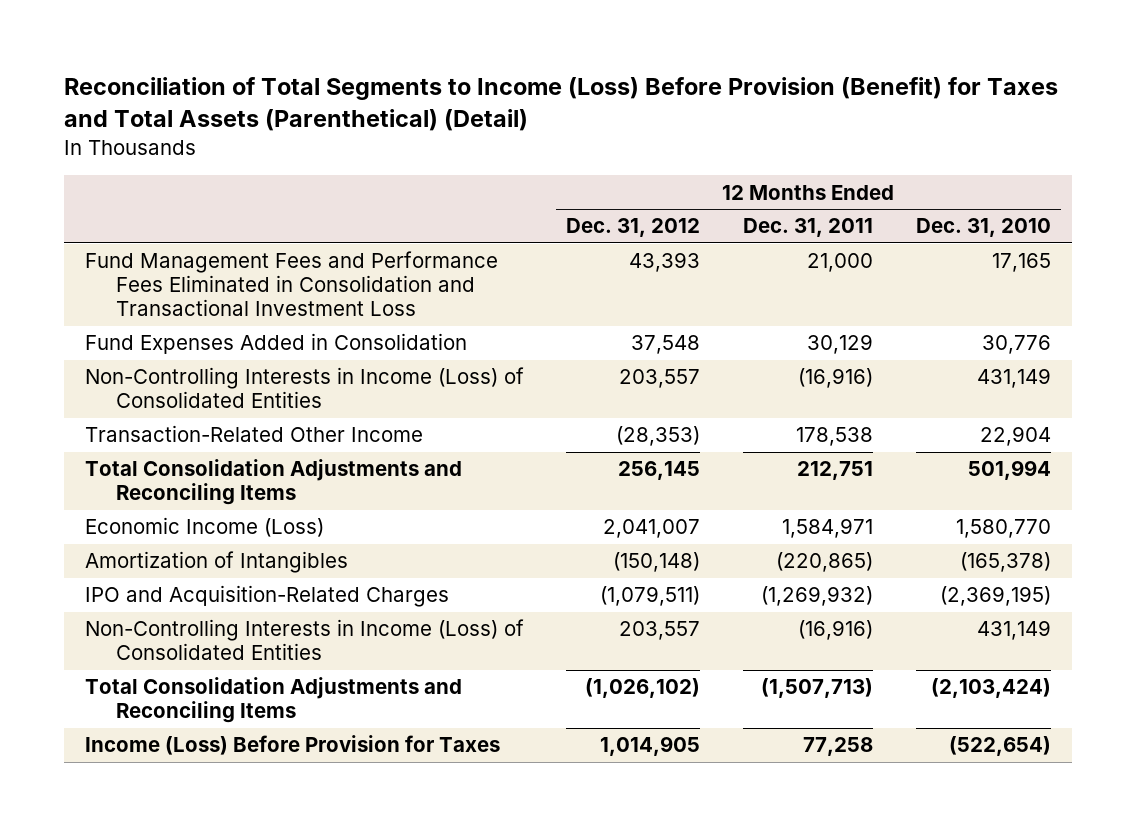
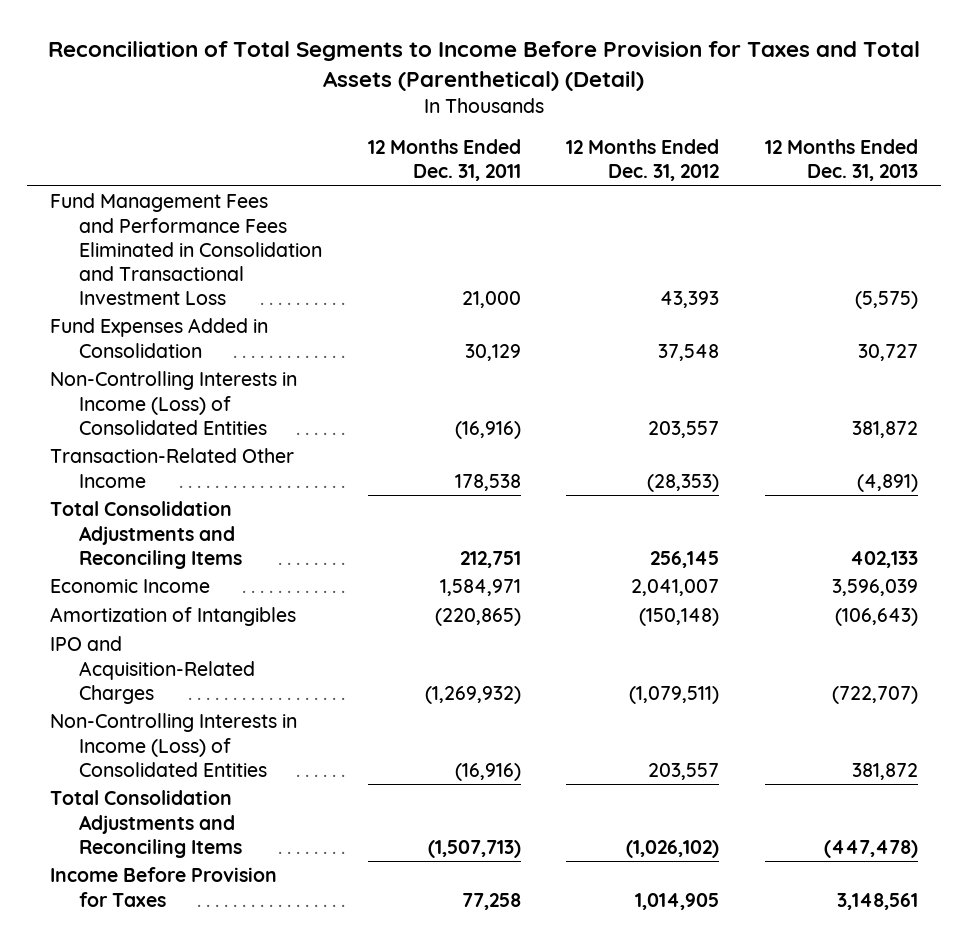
- Reconciliation of Total Segments to Income (Loss) Before Provision (Benefit) for Taxes and Total Assets (Parenthetical) (Detail)
+ Reconciliation of Total Segments to Income Before Provision for Taxes and Total Assets (Parenthetical) (Detail)
- | 12 Months Ended Dec. 31, 2012 | 12 Months Ended Dec. 31, 2011 | 12 Months Ended Dec. 31, 2010
+ | 12 Months Ended Dec. 31, 2011 | 12 Months Ended Dec. 31, 2012 | 12 Months Ended Dec. 31, 2013
- Economic Income (Loss) | 2,041,007 | 1,584,971 | 1,580,770
+ Economic Income | 1,584,971 | 2,041,007 | 3,596,039
- Income (Loss) Before Provision for Taxes | 1,014,905 | 77,258 | (522,654)
+ Income Before Provision for Taxes | 77,258 | 1,014,905 | 3,148,561

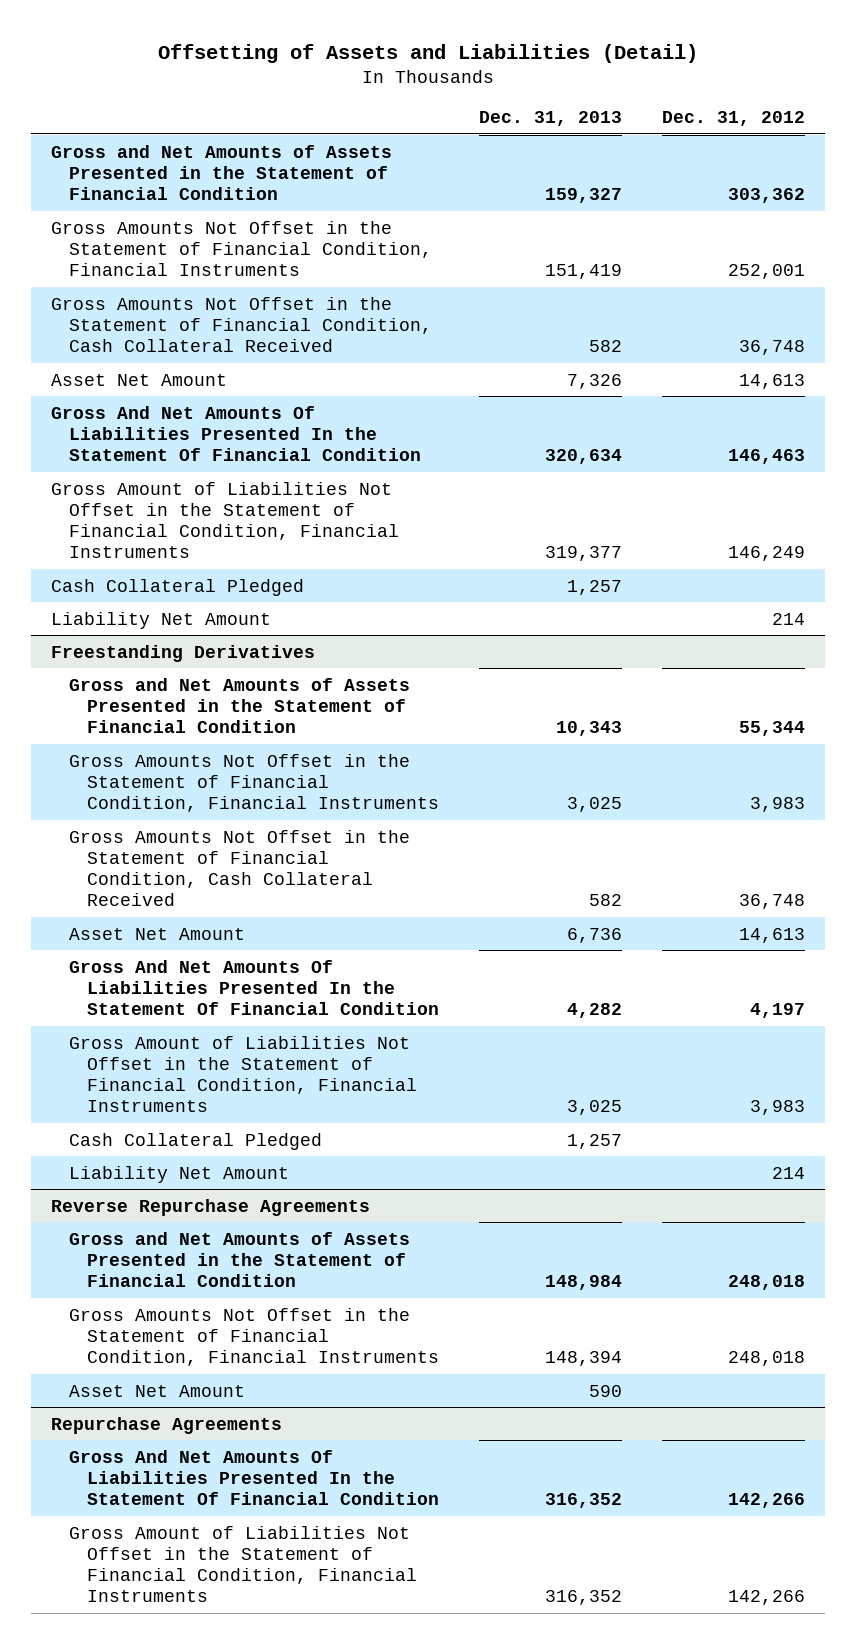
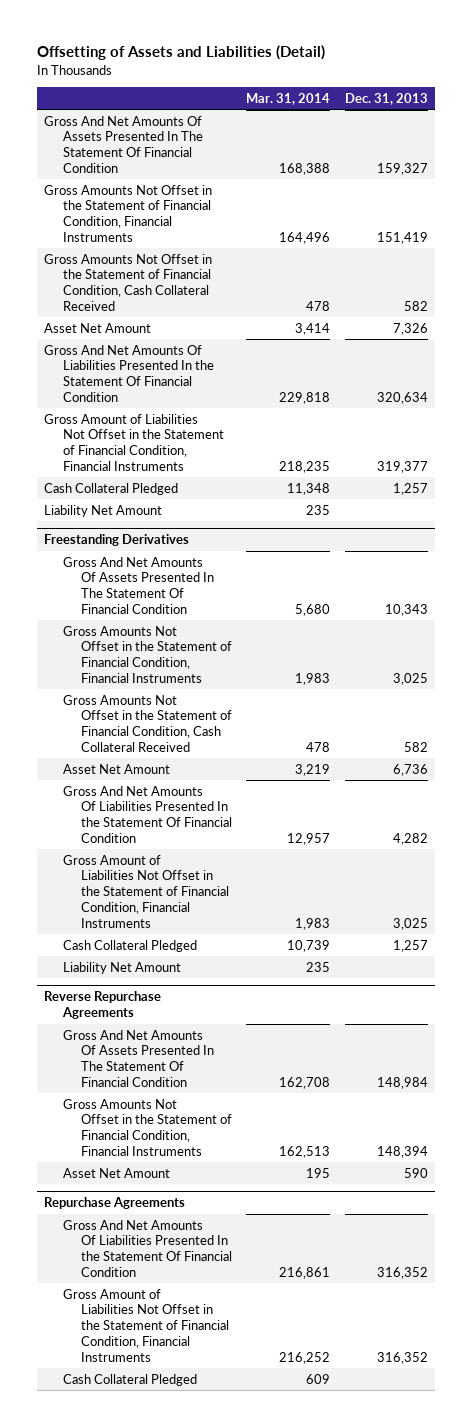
- | Dec. 31, 2013 | Dec. 31, 2012
+ | Mar. 31, 2014 | Dec. 31, 2013
- Gross and Net Amounts of Assets Presented in the Statement of Financial Condition | 159,327 | 303,362
+ Gross And Net Amounts Of Assets Presented In The Statement Of Financial Condition | 168,388 | 159,327
@ Freestanding Derivatives
- Gross and Net Amounts of Assets Presented in the Statement of Financial Condition | 10,343 | 55,344
+ Gross And Net Amounts Of Assets Presented In The Statement Of Financial Condition | 5,680 | 10,343
@ Reverse Repurchase Agreements
- Gross and Net Amounts of Assets Presented in the Statement of Financial Condition | 148,984 | 248,018
+ Gross And Net Amounts Of Assets Presented In The Statement Of Financial Condition | 162,708 | 148,984
@ Repurchase Agreements
+ Cash Collateral Pledged | 609 |

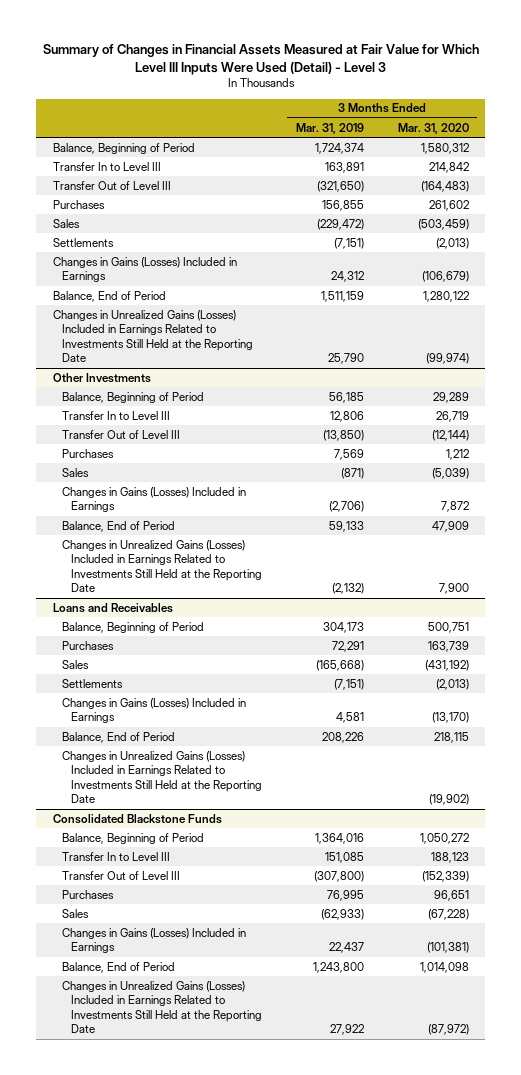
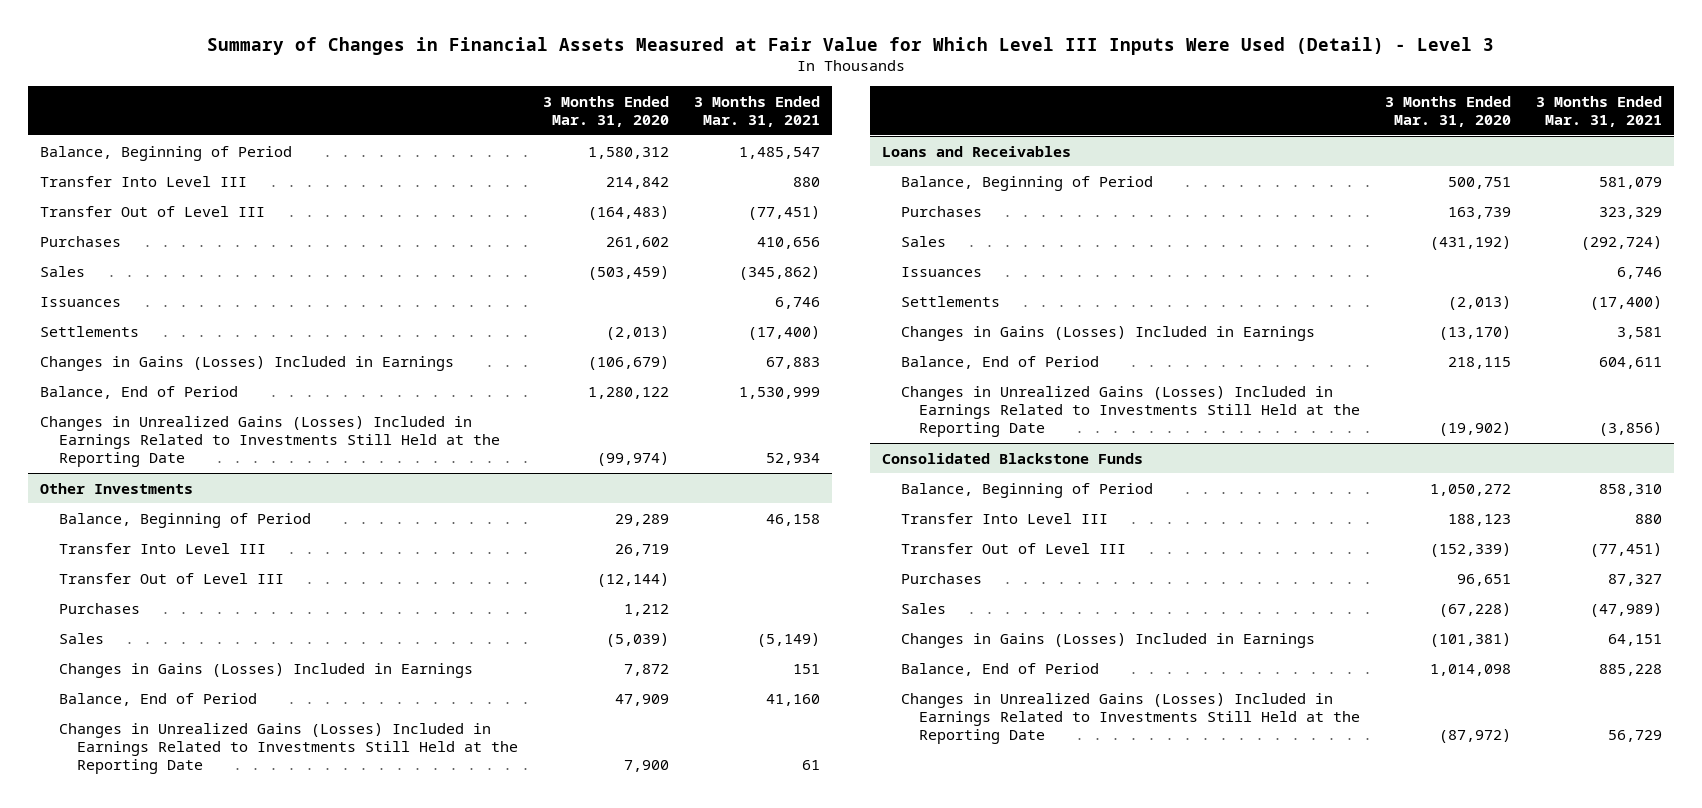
- | 3 Months Ended Mar. 31, 2019 | 3 Months Ended Mar. 31, 2020
+ | 3 Months Ended Mar. 31, 2020 | 3 Months Ended Mar. 31, 2021
- Transfer In to Level III | 163,891 | 214,842
+ Transfer Into Level III | 214,842 | 880
+ Issuances | | 6,746
@ Other Investments
- Transfer In to Level III | 12,806 | 26,719
+ Transfer Into Level III | 26,719 |
@ Loans and Receivables
+ Issuances | | 6,746
@ Consolidated Blackstone Funds
- Transfer In to Level III | 151,085 | 188,123
+ Transfer Into Level III | 188,123 | 880

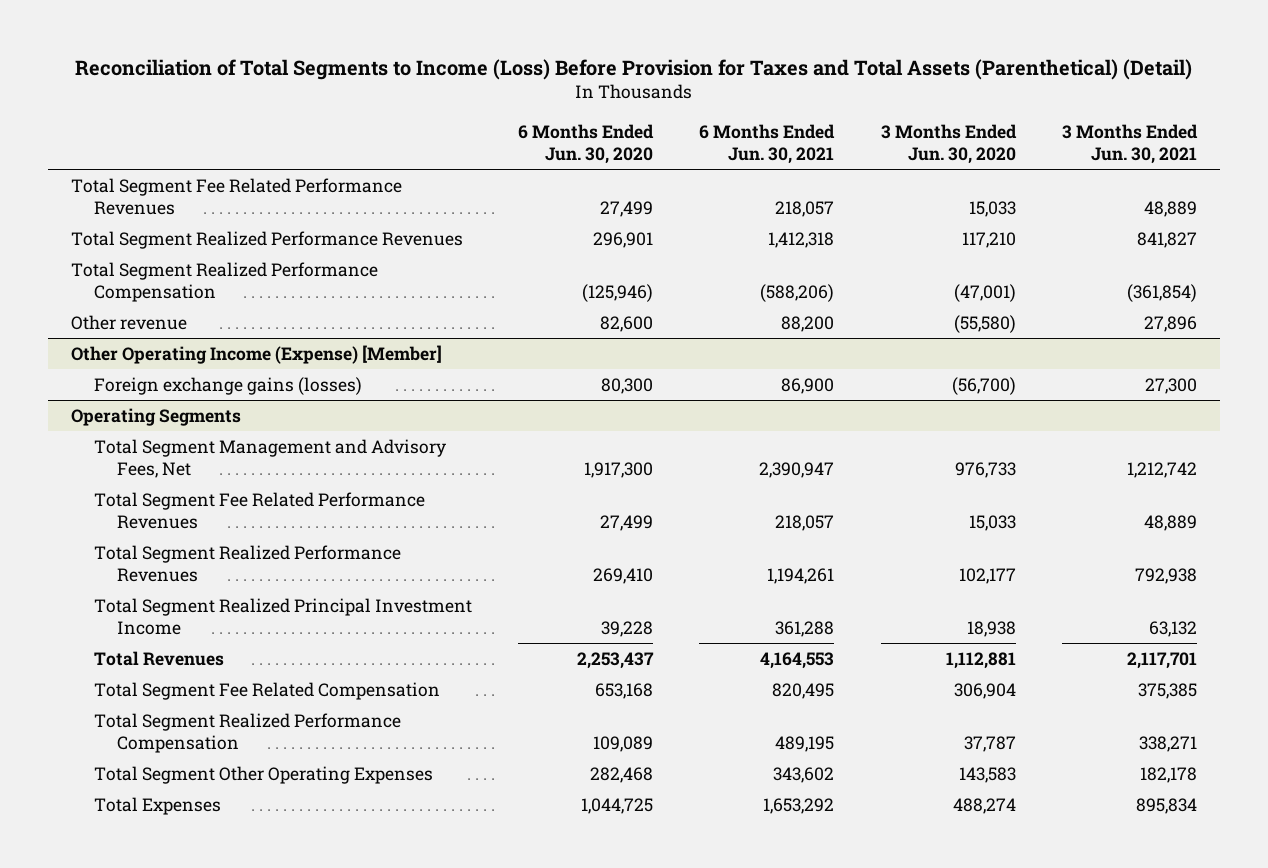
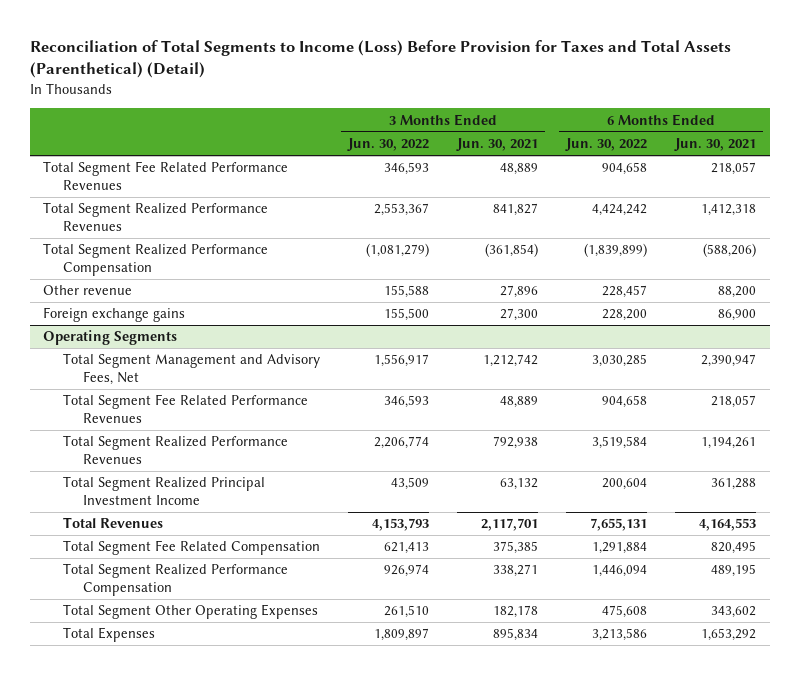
- | 6 Months Ended Jun. 30, 2020 | 6 Months Ended Jun. 30, 2021 | 3 Months Ended Jun. 30, 2020 | 3 Months Ended Jun. 30, 2021
+ | 3 Months Ended Jun. 30, 2022 | 3 Months Ended Jun. 30, 2021 | 6 Months Ended Jun. 30, 2022 | 6 Months Ended Jun. 30, 2021
- Other Operating Income (Expense) [Member]
- Foreign exchange gains (losses) | 80,300 | 86,900 | (56,700) | 27,300
+ Foreign exchange gains | 155,500 | 27,300 | 228,200 | 86,900

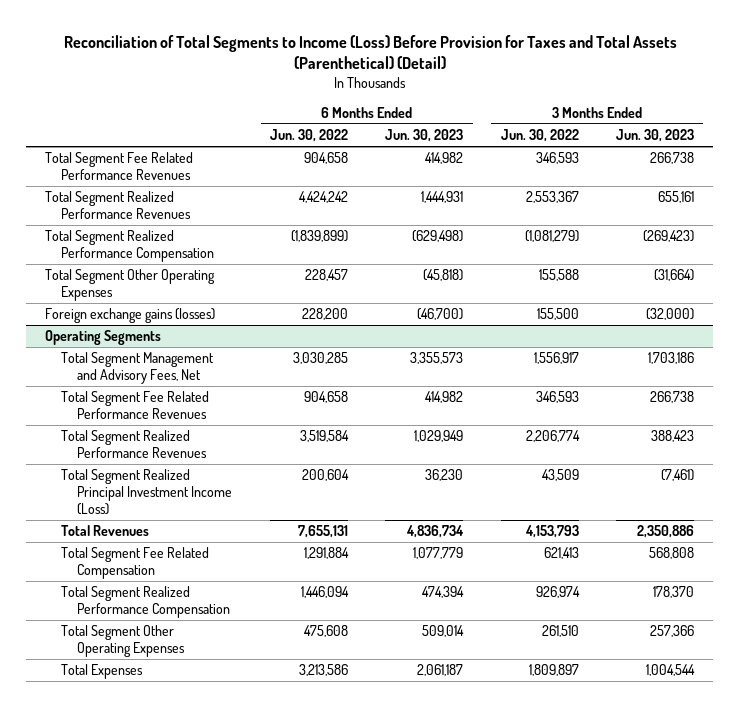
- | 3 Months Ended Jun. 30, 2022 | 3 Months Ended Jun. 30, 2021 | 6 Months Ended Jun. 30, 2022 | 6 Months Ended Jun. 30, 2021
+ | 6 Months Ended Jun. 30, 2022 | 6 Months Ended Jun. 30, 2023 | 3 Months Ended Jun. 30, 2022 | 3 Months Ended Jun. 30, 2023
- Other revenue | 155,588 | 27,896 | 228,457 | 88,200
- Foreign exchange gains | 155,500 | 27,300 | 228,200 | 86,900
+ Total Segment Other Operating Expenses | 228,457 | (45,818) | 155,588 | (31,664)
+ Foreign exchange gains (losses) | 228,200 | (46,700) | 155,500 | (32,000)
@ Operating Segments
- Total Segment Realized Principal Investment Income | 43,509 | 63,132 | 200,604 | 361,288
+ Total Segment Realized Principal Investment Income (Loss) | 200,604 | 36,230 | 43,509 | (7,461)

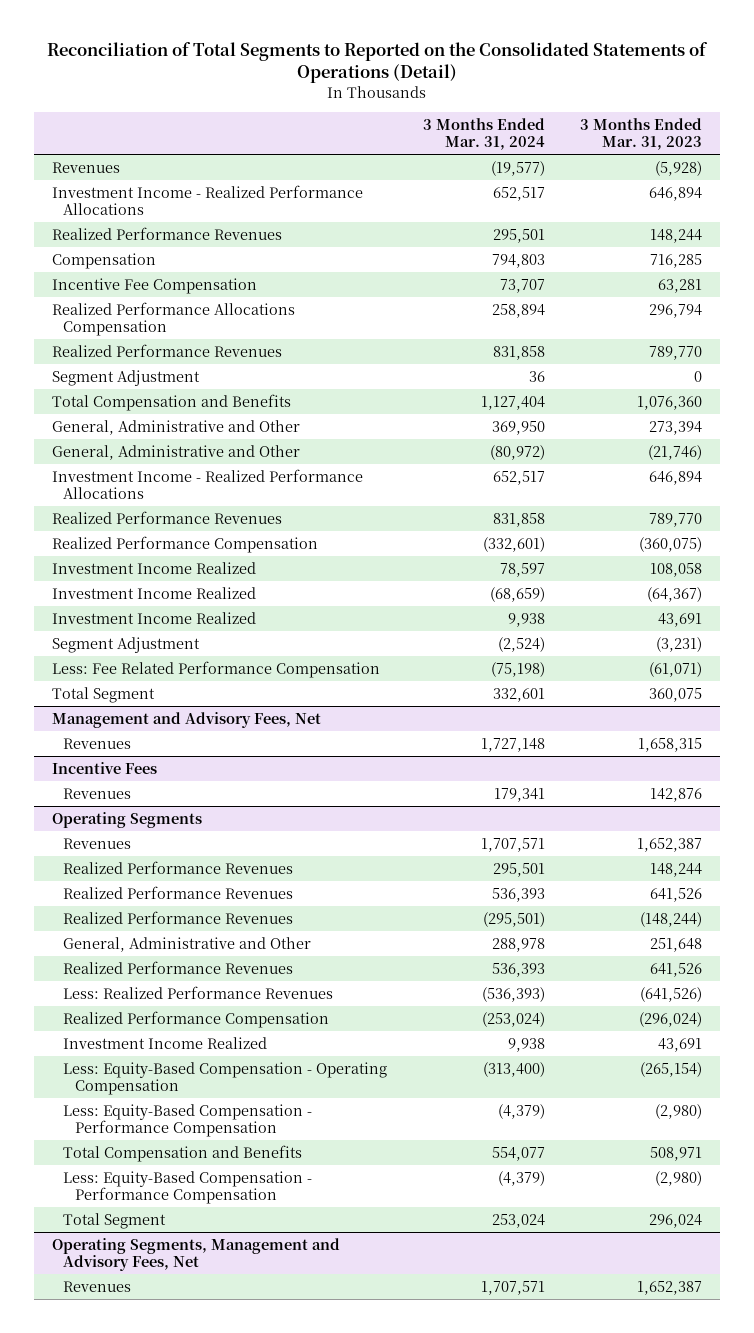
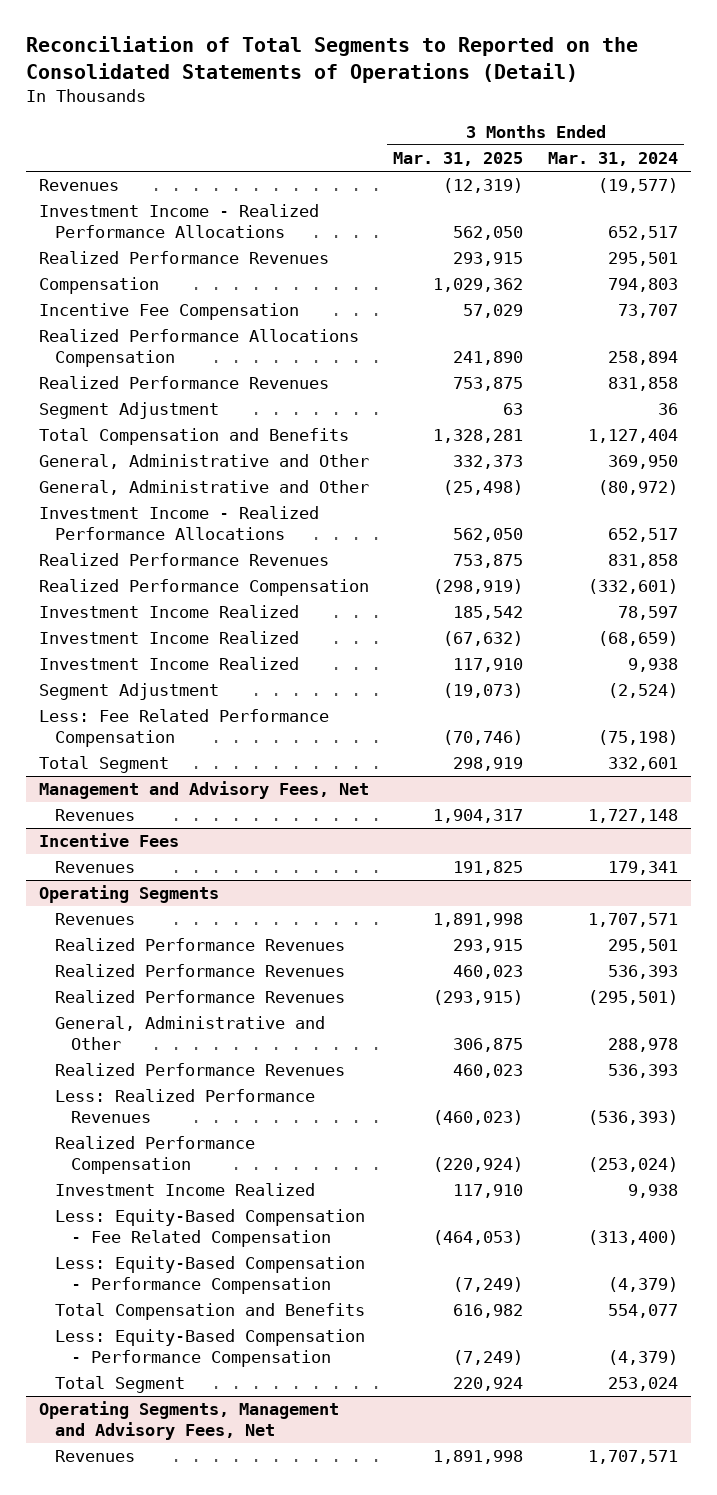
- | 3 Months Ended Mar. 31, 2024 | 3 Months Ended Mar. 31, 2023
+ | 3 Months Ended Mar. 31, 2025 | 3 Months Ended Mar. 31, 2024
@ Operating Segments
- Less: Equity-Based Compensation - Operating Compensation | (313,400) | (265,154)
+ Less: Equity-Based Compensation - Fee Related Compensation | (464,053) | (313,400)

